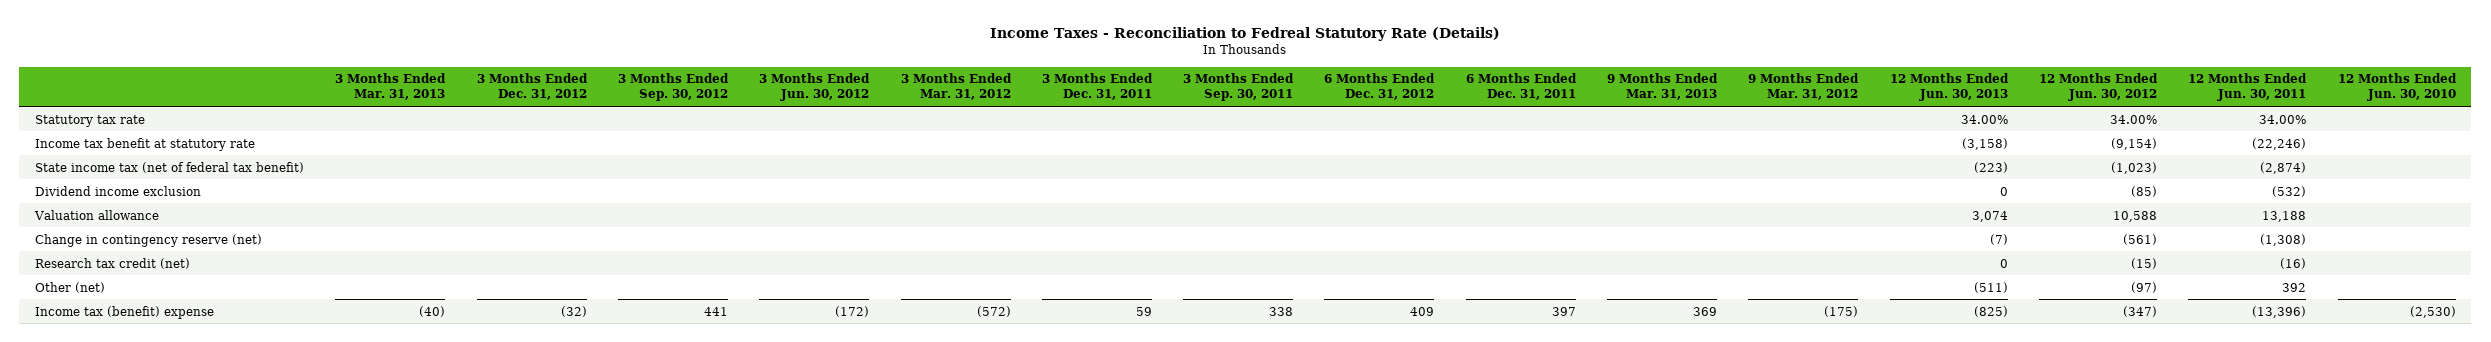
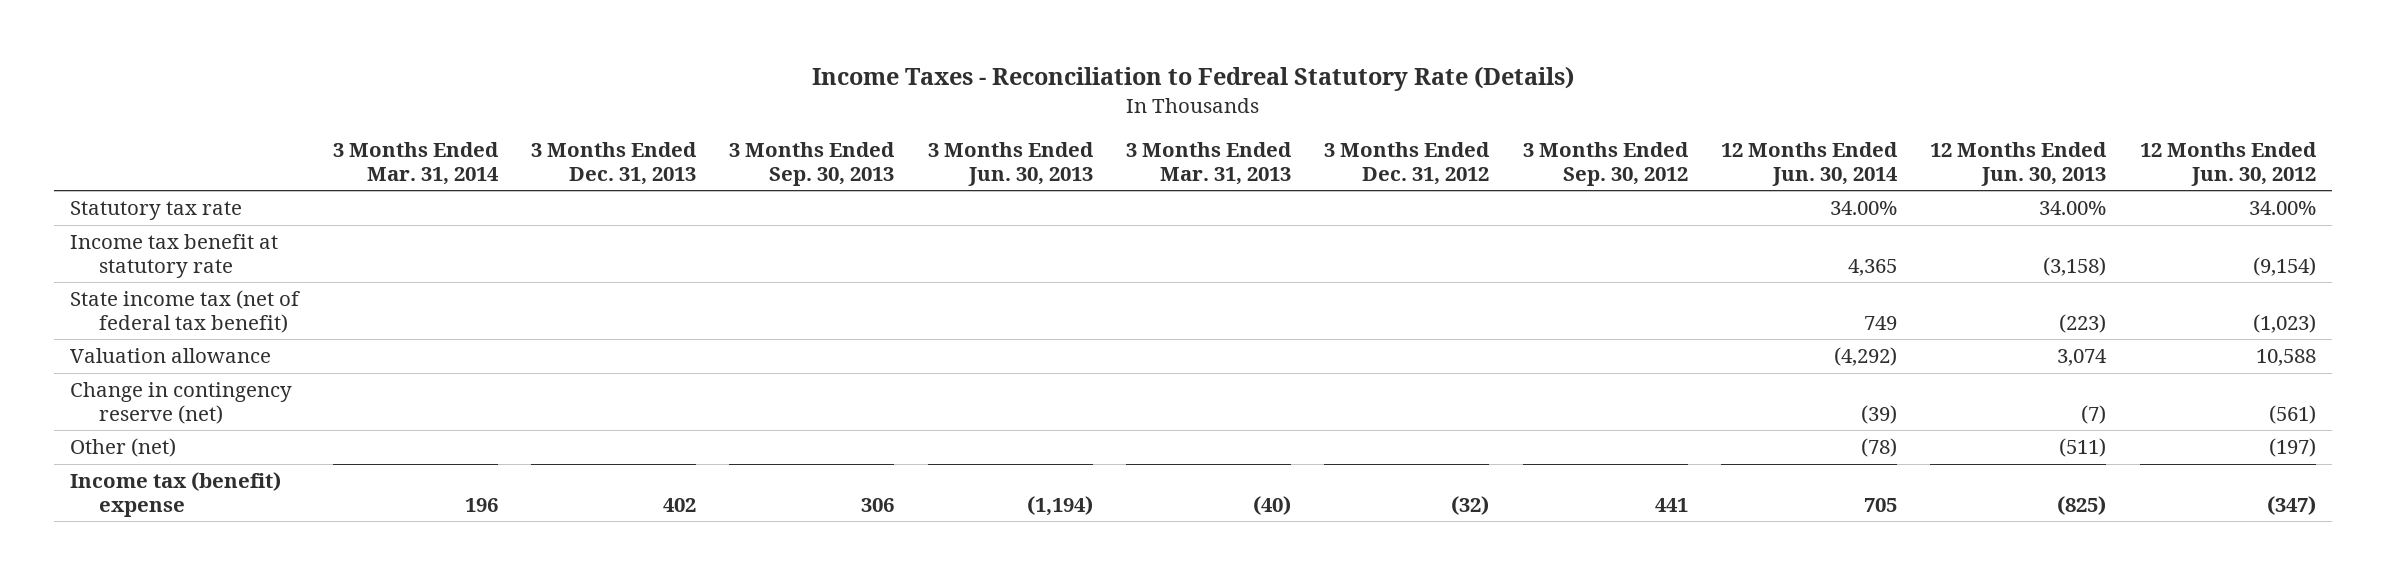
- | 3 Months Ended Mar. 31, 2013 | 3 Months Ended Dec. 31, 2012 | 3 Months Ended Sep. 30, 2012 | 3 Months Ended Jun. 30, 2012 | 3 Months Ended Mar. 31, 2012 | 3 Months Ended Dec. 31, 2011 | 3 Months Ended Sep. 30, 2011 | 6 Months Ended Dec. 31, 2012 | 6 Months Ended Dec. 31, 2011 | 9 Months Ended Mar. 31, 2013 | 9 Months Ended Mar. 31, 2012 | 12 Months Ended Jun. 30, 2013 | 12 Months Ended Jun. 30, 2012 | 12 Months Ended Jun. 30, 2011 | 12 Months Ended Jun. 30, 2010
+ | 3 Months Ended Mar. 31, 2014 | 3 Months Ended Dec. 31, 2013 | 3 Months Ended Sep. 30, 2013 | 3 Months Ended Jun. 30, 2013 | 3 Months Ended Mar. 31, 2013 | 3 Months Ended Dec. 31, 2012 | 3 Months Ended Sep. 30, 2012 | 12 Months Ended Jun. 30, 2014 | 12 Months Ended Jun. 30, 2013 | 12 Months Ended Jun. 30, 2012
- Dividend income exclusion | | | | | | | | | | | | 0 | (85) | (532) |
- Research tax credit (net) | | | | | | | | | | | | 0 | (15) | (16) |
- Other (net) | | | | | | | | | | | | (511) | (97) | 392 |
+ Other (net) | | | | | | | | (78) | (511) | (197)

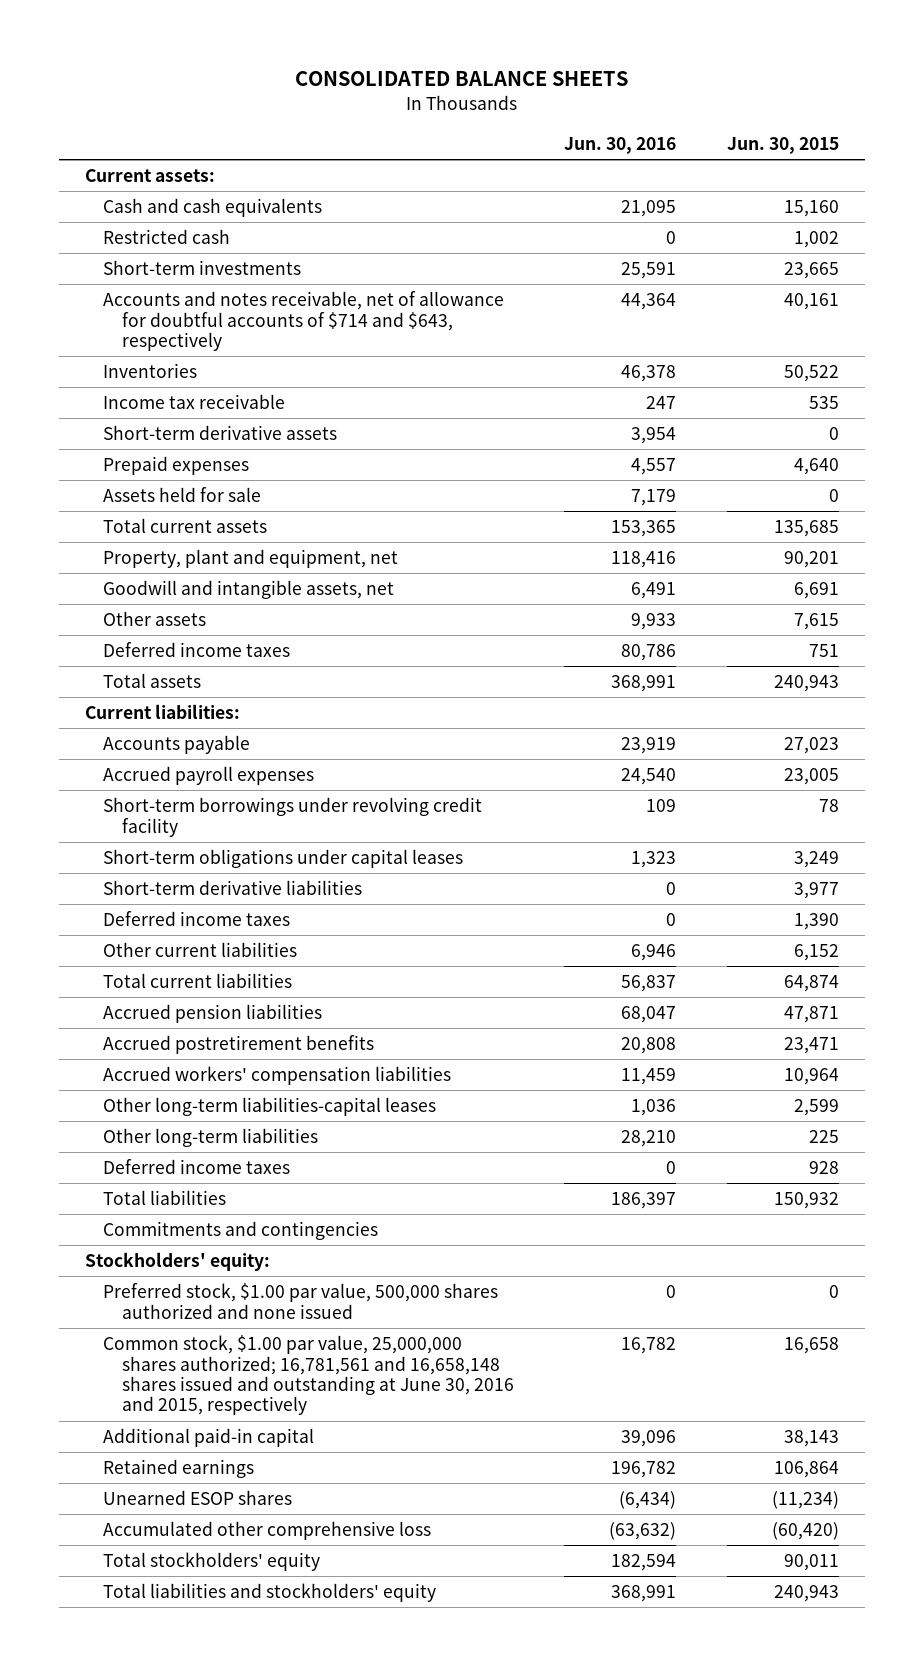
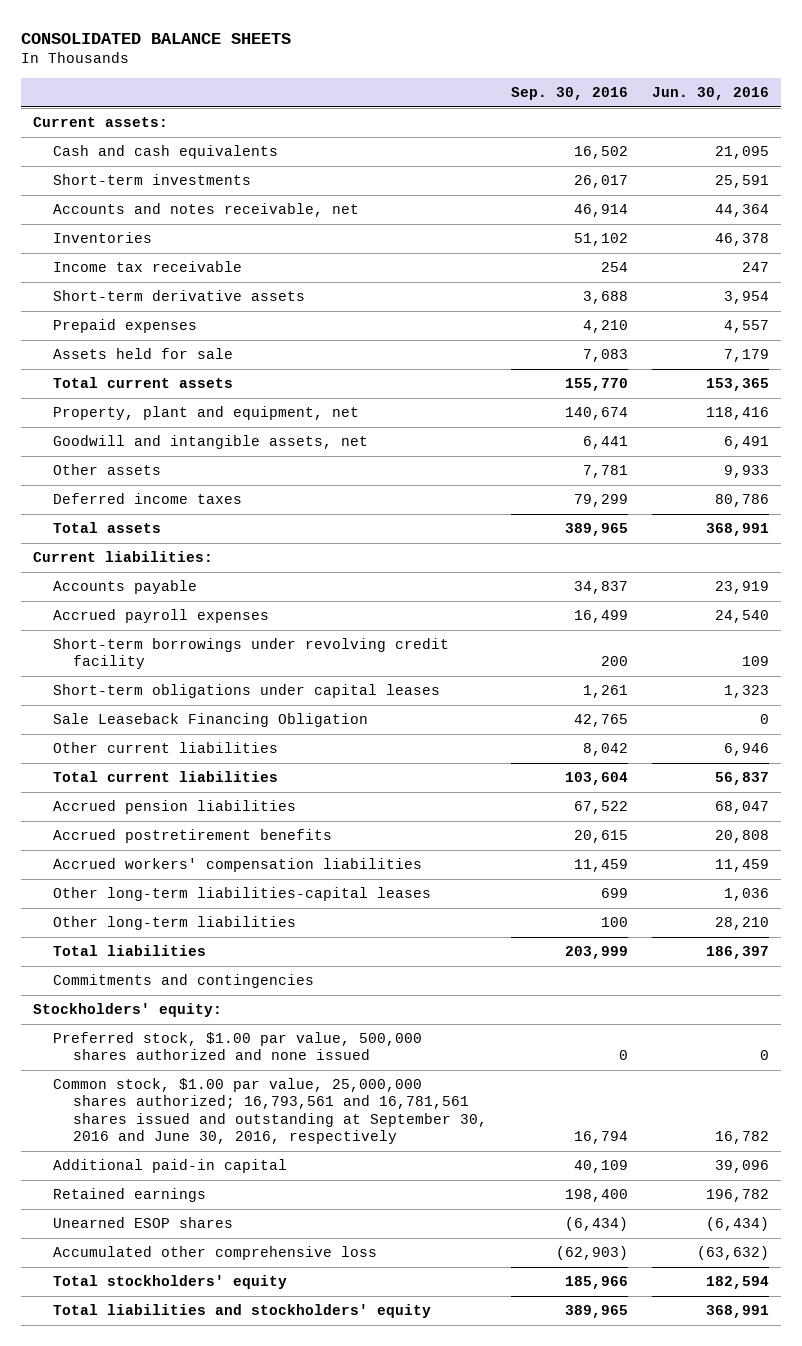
- | Jun. 30, 2016 | Jun. 30, 2015
+ | Sep. 30, 2016 | Jun. 30, 2016
- Restricted cash | 0 | 1,002
- Accounts and notes receivable, net of allowance for doubtful accounts of $714 and $643, respectively | 44,364 | 40,161
+ Accounts and notes receivable, net | 46,914 | 44,364
- Short-term derivative liabilities | 0 | 3,977
- Deferred income taxes | 0 | 1,390
+ Sale Leaseback Financing Obligation | 42,765 | 0
- Deferred income taxes | 0 | 928
- Common stock, $1.00 par value, 25,000,000 shares authorized; 16,781,561 and 16,658,148 shares issued and outstanding at June 30, 2016 and 2015, respectively | 16,782 | 16,658
+ Common stock, $1.00 par value, 25,000,000 shares authorized; 16,793,561 and 16,781,561 shares issued and outstanding at September 30, 2016 and June 30, 2016, respectively | 16,794 | 16,782

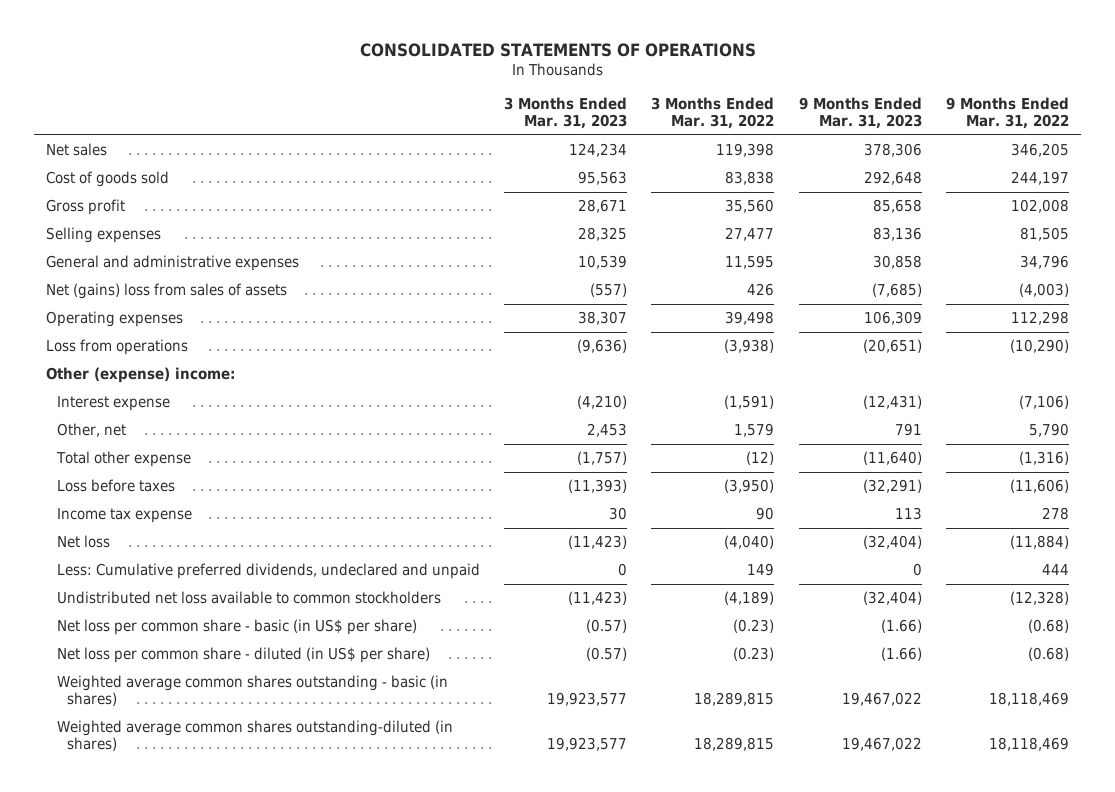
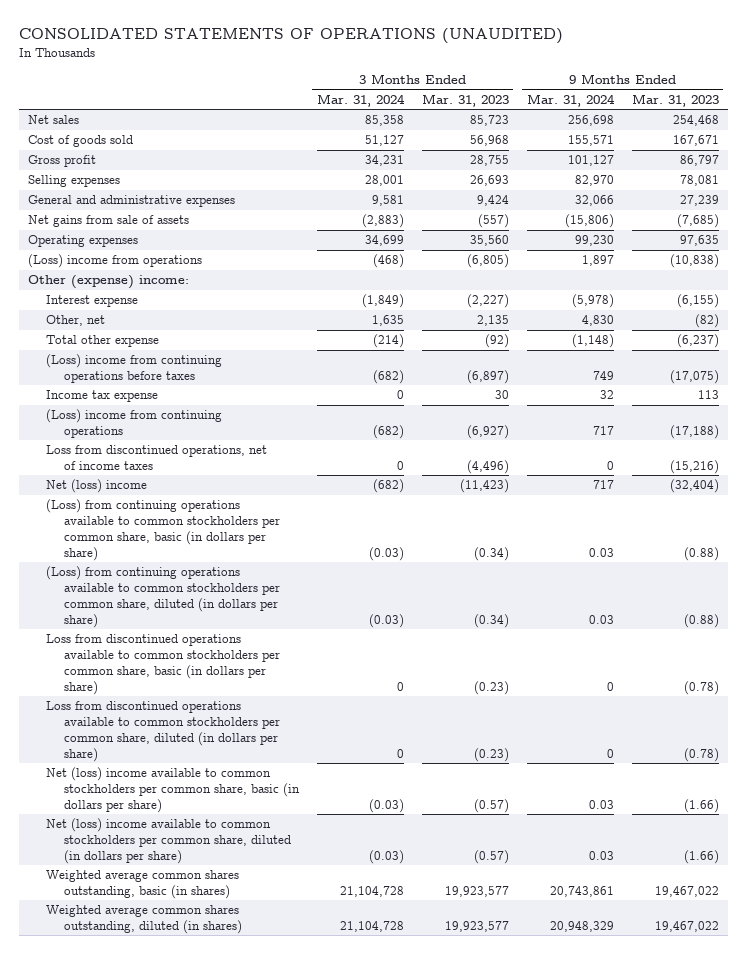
- CONSOLIDATED STATEMENTS OF OPERATIONS
+ CONSOLIDATED STATEMENTS OF OPERATIONS (UNAUDITED)
- | 3 Months Ended Mar. 31, 2023 | 3 Months Ended Mar. 31, 2022 | 9 Months Ended Mar. 31, 2023 | 9 Months Ended Mar. 31, 2022
+ | 3 Months Ended Mar. 31, 2024 | 3 Months Ended Mar. 31, 2023 | 9 Months Ended Mar. 31, 2024 | 9 Months Ended Mar. 31, 2023
- Net sales | 124,234 | 119,398 | 378,306 | 346,205
- Cost of goods sold | 95,563 | 83,838 | 292,648 | 244,197
- Gross profit | 28,671 | 35,560 | 85,658 | 102,008
- Selling expenses | 28,325 | 27,477 | 83,136 | 81,505
- General and administrative expenses | 10,539 | 11,595 | 30,858 | 34,796
- Net (gains) loss from sales of assets | (557) | 426 | (7,685) | (4,003)
- Operating expenses | 38,307 | 39,498 | 106,309 | 112,298
- Loss from operations | (9,636) | (3,938) | (20,651) | (10,290)
+ Net sales | 85,358 | 85,723 | 256,698 | 254,468
+ Cost of goods sold | 51,127 | 56,968 | 155,571 | 167,671
+ Gross profit | 34,231 | 28,755 | 101,127 | 86,797
+ Selling expenses | 28,001 | 26,693 | 82,970 | 78,081
+ General and administrative expenses | 9,581 | 9,424 | 32,066 | 27,239
+ Net gains from sale of assets | (2,883) | (557) | (15,806) | (7,685)
+ Operating expenses | 34,699 | 35,560 | 99,230 | 97,635
+ (Loss) income from operations | (468) | (6,805) | 1,897 | (10,838)
- Interest expense | (4,210) | (1,591) | (12,431) | (7,106)
- Other, net | 2,453 | 1,579 | 791 | 5,790
- Total other expense | (1,757) | (12) | (11,640) | (1,316)
- Loss before taxes | (11,393) | (3,950) | (32,291) | (11,606)
+ Interest expense | (1,849) | (2,227) | (5,978) | (6,155)
+ Other, net | 1,635 | 2,135 | 4,830 | (82)
+ Total other expense | (214) | (92) | (1,148) | (6,237)
+ (Loss) income from continuing operations before taxes | (682) | (6,897) | 749 | (17,075)
- Net loss | (11,423) | (4,040) | (32,404) | (11,884)
- Less: Cumulative preferred dividends, undeclared and unpaid | 0 | 149 | 0 | 444
- Undistributed net loss available to common stockholders | (11,423) | (4,189) | (32,404) | (12,328)
- Net loss per common share - basic (in US$ per share) | (0.57) | (0.23) | (1.66) | (0.68)
- Net loss per common share - diluted (in US$ per share) | (0.57) | (0.23) | (1.66) | (0.68)
- Weighted average common shares outstanding - basic (in shares) | 19,923,577 | 18,289,815 | 19,467,022 | 18,118,469
- Weighted average common shares outstanding-diluted (in shares) | 19,923,577 | 18,289,815 | 19,467,022 | 18,118,469
+ (Loss) income from continuing operations | (682) | (6,927) | 717 | (17,188)
+ Loss from discontinued operations, net of income taxes | 0 | (4,496) | 0 | (15,216)
+ Net (loss) income | (682) | (11,423) | 717 | (32,404)
+ (Loss) from continuing operations available to common stockholders per common share, basic (in dollars per share) | (0.03) | (0.34) | 0.03 | (0.88)
+ (Loss) from continuing operations available to common stockholders per common share, diluted (in dollars per share) | (0.03) | (0.34) | 0.03 | (0.88)
+ Loss from discontinued operations available to common stockholders per common share, basic (in dollars per share) | 0 | (0.23) | 0 | (0.78)
+ Loss from discontinued operations available to common stockholders per common share, diluted (in dollars per share) | 0 | (0.23) | 0 | (0.78)
+ Net (loss) income available to common stockholders per common share, basic (in dollars per share) | (0.03) | (0.57) | 0.03 | (1.66)
+ Net (loss) income available to common stockholders per common share, diluted (in dollars per share) | (0.03) | (0.57) | 0.03 | (1.66)
+ Weighted average common shares outstanding, basic (in shares) | 21,104,728 | 19,923,577 | 20,743,861 | 19,467,022
+ Weighted average common shares outstanding, diluted (in shares) | 21,104,728 | 19,923,577 | 20,948,329 | 19,467,022

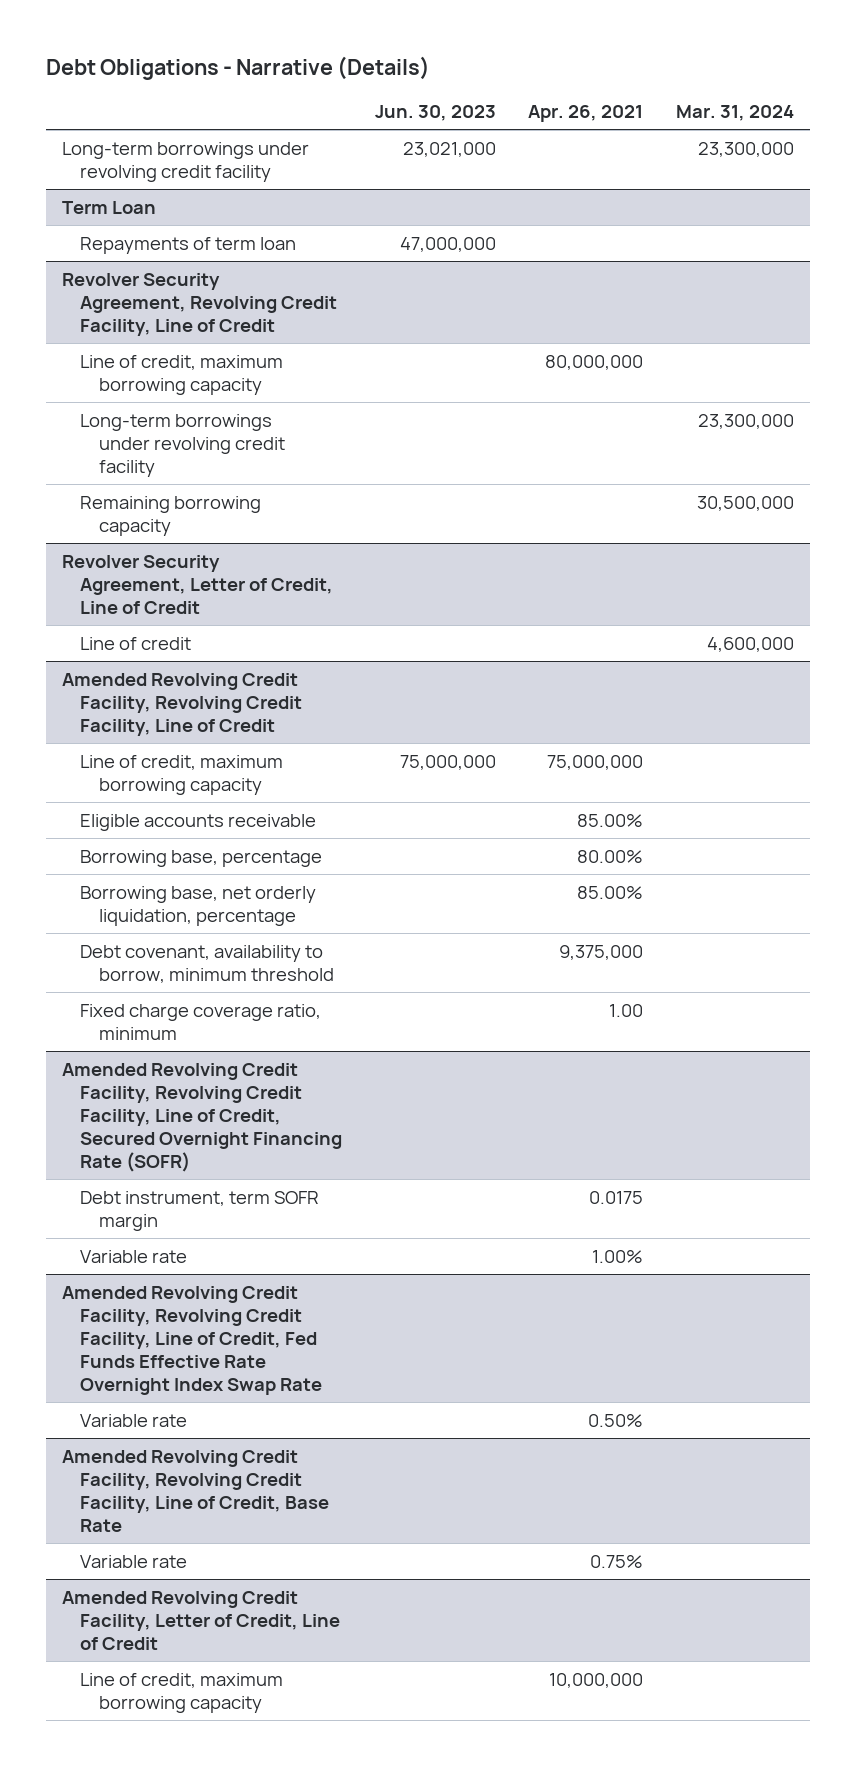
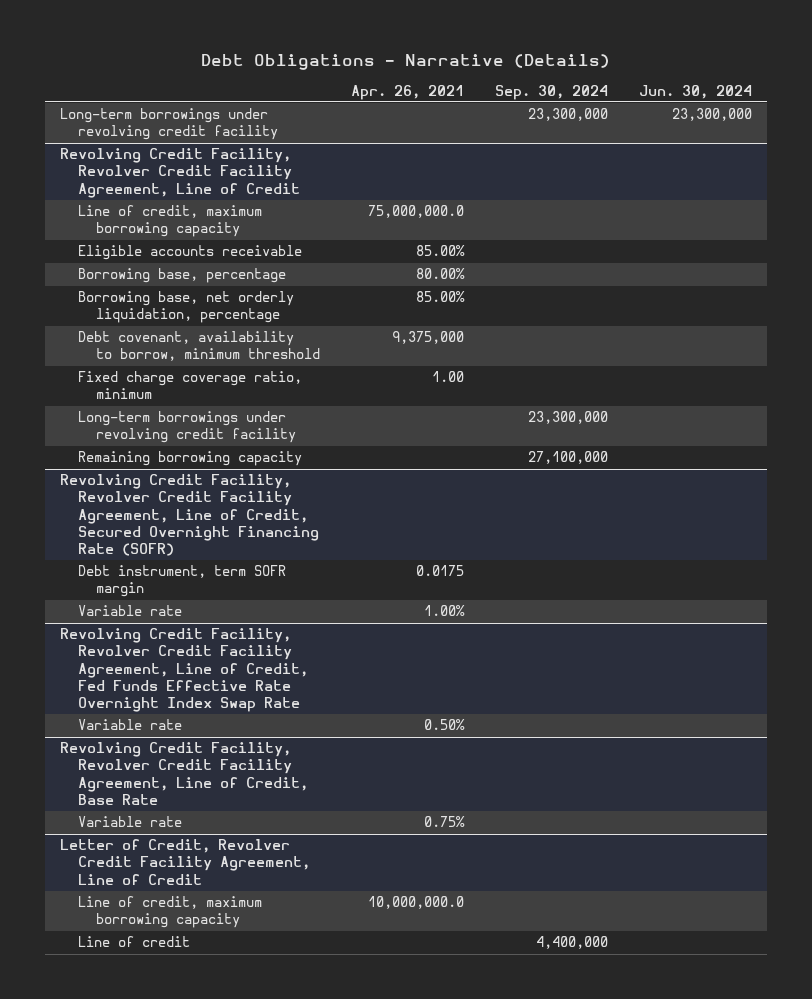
- | Jun. 30, 2023 | Apr. 26, 2021 | Mar. 31, 2024
+ | Apr. 26, 2021 | Sep. 30, 2024 | Jun. 30, 2024
- Term Loan
- Repayments of term loan | 47,000,000 | |
- Revolver Security Agreement, Revolving Credit Facility, Line of Credit
- Line of credit, maximum borrowing capacity | | 80,000,000 |
- Long-term borrowings under revolving credit facility | | | 23,300,000
- Remaining borrowing capacity | | | 30,500,000
- Revolver Security Agreement, Letter of Credit, Line of Credit
- Line of credit | | | 4,600,000
- Amended Revolving Credit Facility, Revolving Credit Facility, Line of Credit
- Line of credit, maximum borrowing capacity | 75,000,000 | 75,000,000 |
+ Revolving Credit Facility, Revolver Credit Facility Agreement, Line of Credit
+ Line of credit, maximum borrowing capacity | 75,000,000.0 | |
- Amended Revolving Credit Facility, Revolving Credit Facility, Line of Credit, Secured Overnight Financing Rate (SOFR)
+ Long-term borrowings under revolving credit facility | | 23,300,000 |
+ Remaining borrowing capacity | | 27,100,000 |
+ Revolving Credit Facility, Revolver Credit Facility Agreement, Line of Credit, Secured Overnight Financing Rate (SOFR)
- Amended Revolving Credit Facility, Revolving Credit Facility, Line of Credit, Fed Funds Effective Rate Overnight Index Swap Rate
+ Revolving Credit Facility, Revolver Credit Facility Agreement, Line of Credit, Fed Funds Effective Rate Overnight Index Swap Rate
- Amended Revolving Credit Facility, Revolving Credit Facility, Line of Credit, Base Rate
+ Revolving Credit Facility, Revolver Credit Facility Agreement, Line of Credit, Base Rate
- Amended Revolving Credit Facility, Letter of Credit, Line of Credit
- Line of credit, maximum borrowing capacity | | 10,000,000 |
+ Letter of Credit, Revolver Credit Facility Agreement, Line of Credit
+ Line of credit, maximum borrowing capacity | 10,000,000.0 | |
+ Line of credit | | 4,400,000 |

